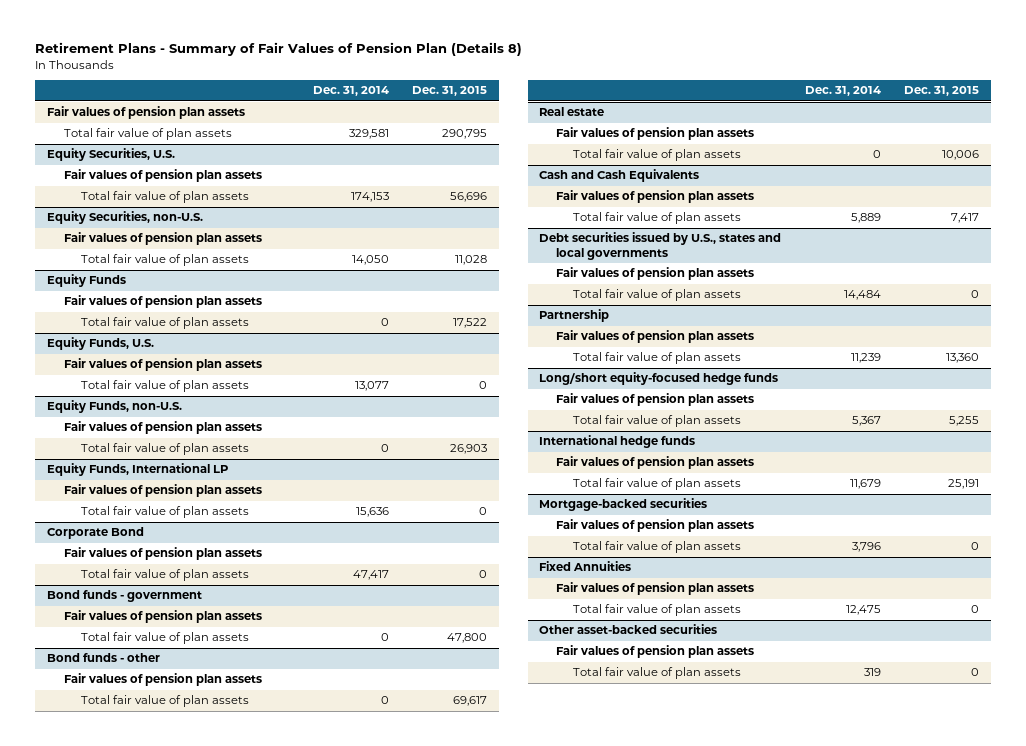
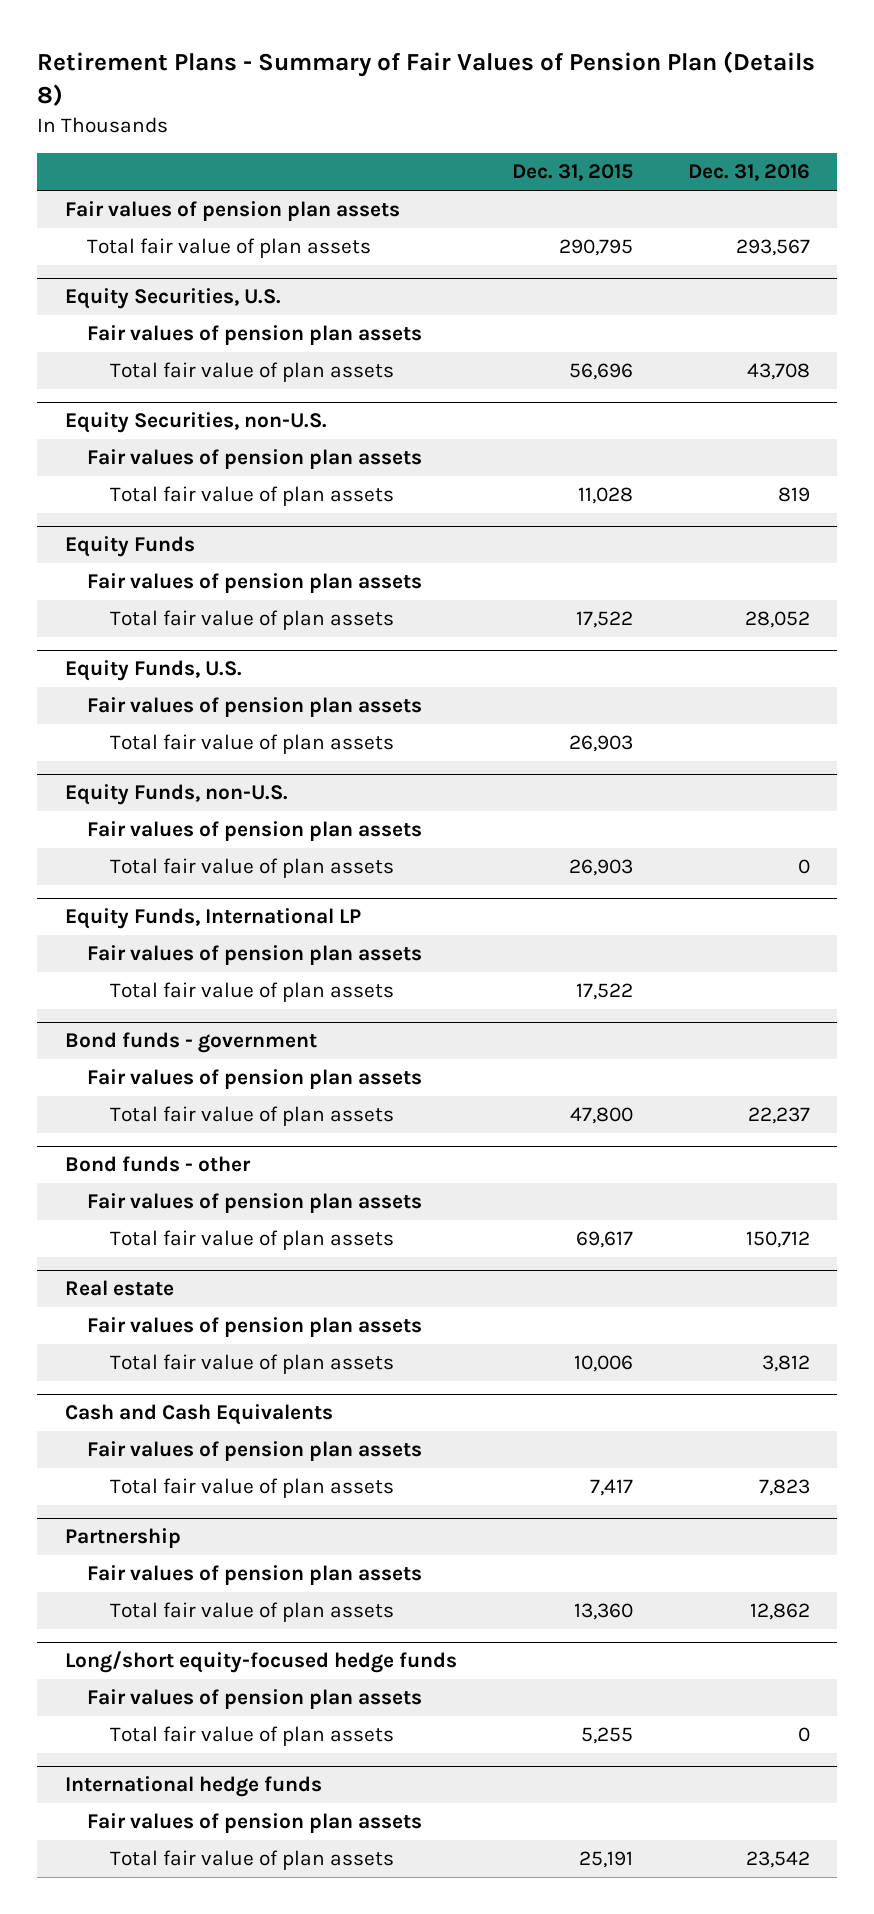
- | Dec. 31, 2014 | Dec. 31, 2015
+ | Dec. 31, 2015 | Dec. 31, 2016
@ Equity Funds, U.S.
- Total fair value of plan assets | 13,077 | 0
+ Total fair value of plan assets | 26,903 |
@ Equity Funds, International LP
- Total fair value of plan assets | 15,636 | 0
- Corporate Bond
- Fair values of pension plan assets
- Total fair value of plan assets | 47,417 | 0
@ Equity Funds, International LP
+ Total fair value of plan assets | 17,522 |
- Debt securities issued by U.S., states and local governments
- Fair values of pension plan assets
- Total fair value of plan assets | 14,484 | 0
- Mortgage-backed securities
- Fair values of pension plan assets
- Total fair value of plan assets | 3,796 | 0
- Fixed Annuities
- Fair values of pension plan assets
- Total fair value of plan assets | 12,475 | 0
- Other asset-backed securities
- Fair values of pension plan assets
- Total fair value of plan assets | 319 | 0

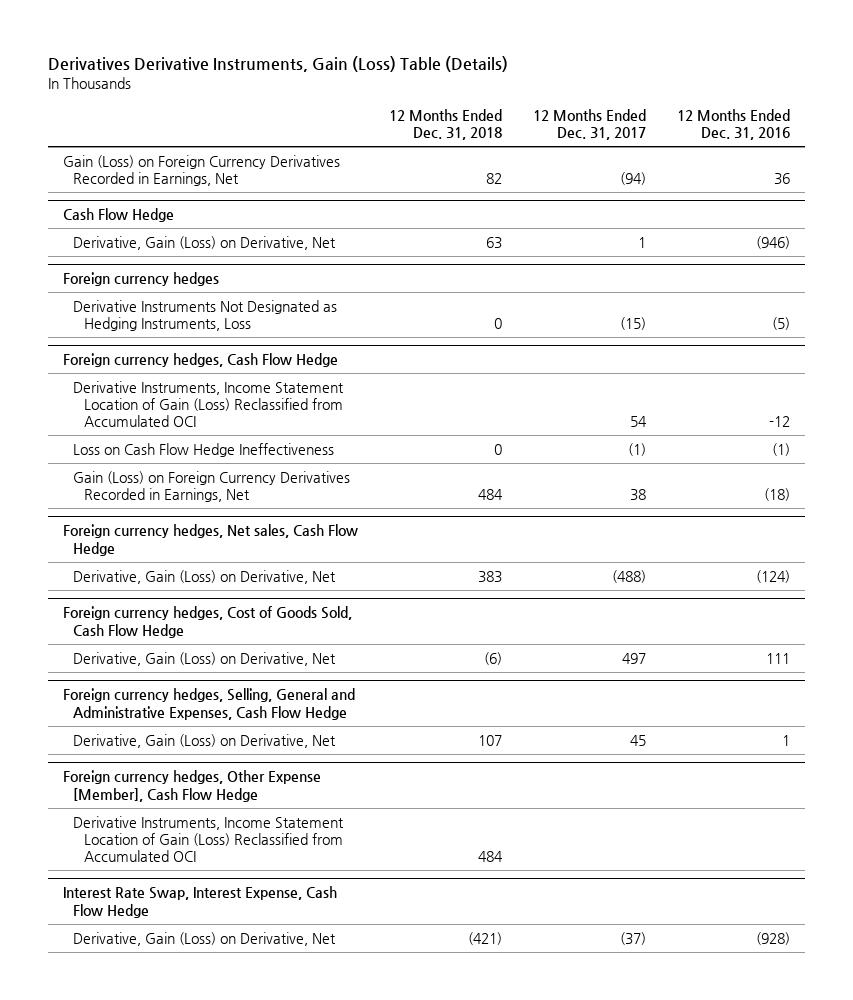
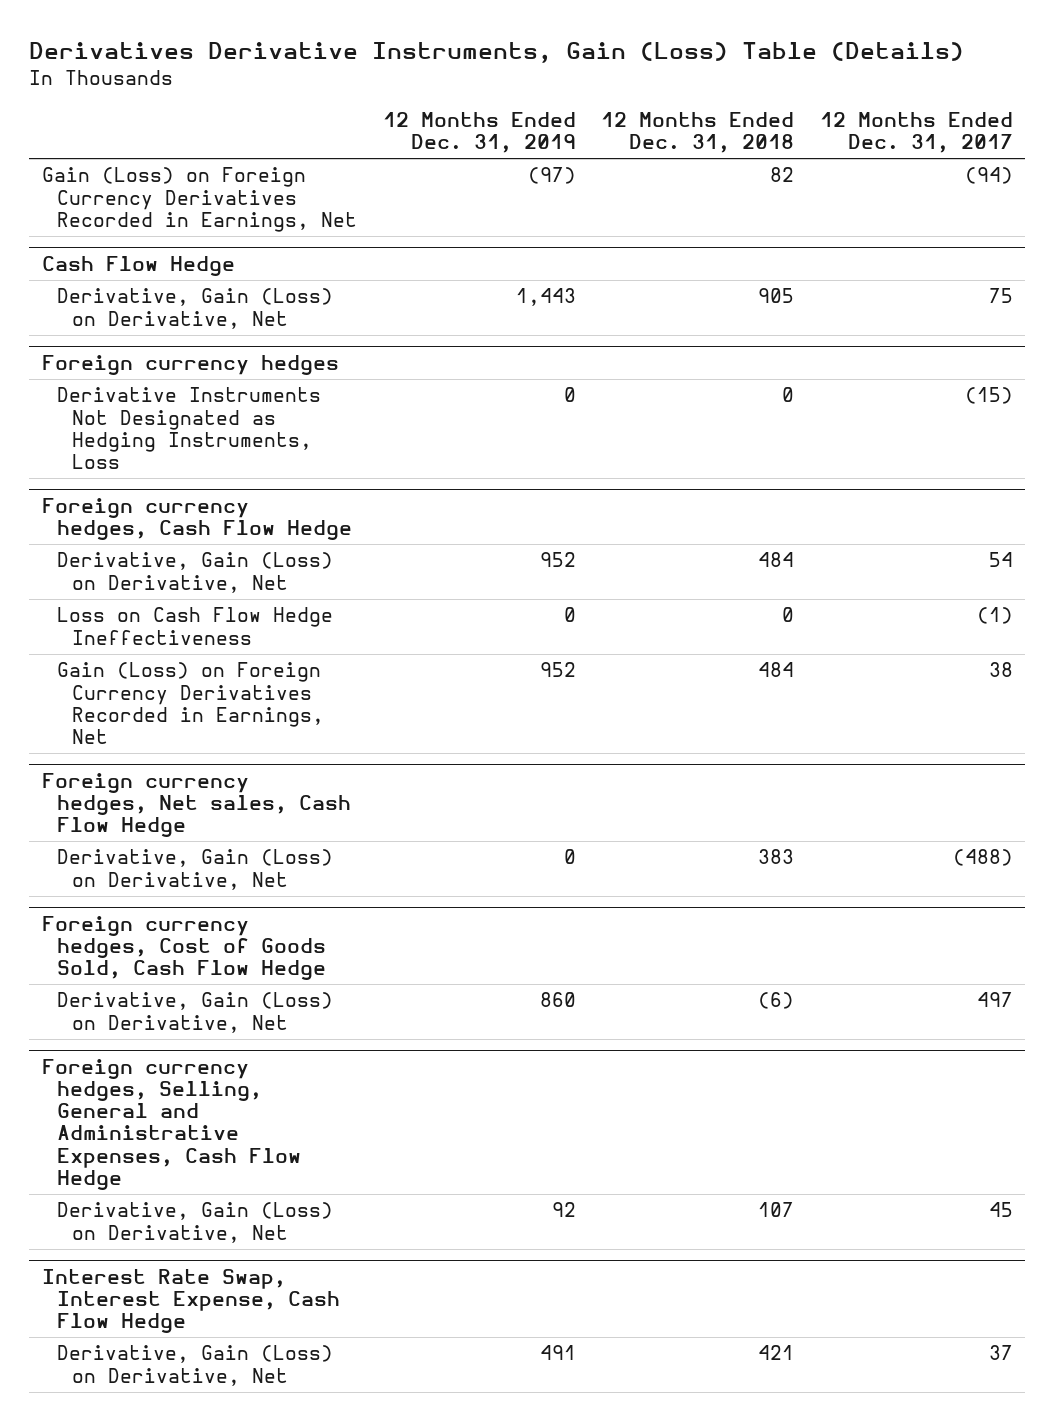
- | 12 Months Ended Dec. 31, 2018 | 12 Months Ended Dec. 31, 2017 | 12 Months Ended Dec. 31, 2016
+ | 12 Months Ended Dec. 31, 2019 | 12 Months Ended Dec. 31, 2018 | 12 Months Ended Dec. 31, 2017
@ Cash Flow Hedge
- Derivative, Gain (Loss) on Derivative, Net | 63 | 1 | (946)
+ Derivative, Gain (Loss) on Derivative, Net | 1,443 | 905 | 75
@ Foreign currency hedges, Cash Flow Hedge
- Derivative Instruments, Income Statement Location of Gain (Loss) Reclassified from Accumulated OCI | | 54 | -12
+ Derivative, Gain (Loss) on Derivative, Net | 952 | 484 | 54
- Foreign currency hedges, Other Expense [Member], Cash Flow Hedge
- Derivative Instruments, Income Statement Location of Gain (Loss) Reclassified from Accumulated OCI | 484 | |
@ Interest Rate Swap, Interest Expense, Cash Flow Hedge
- Derivative, Gain (Loss) on Derivative, Net | (421) | (37) | (928)
+ Derivative, Gain (Loss) on Derivative, Net | 491 | 421 | 37

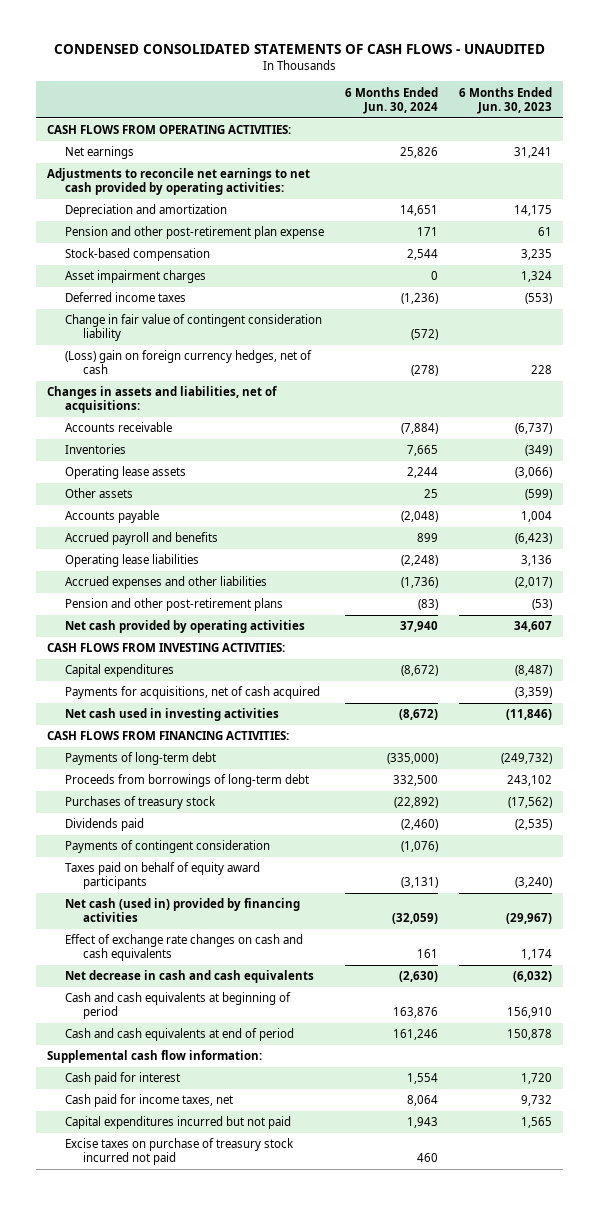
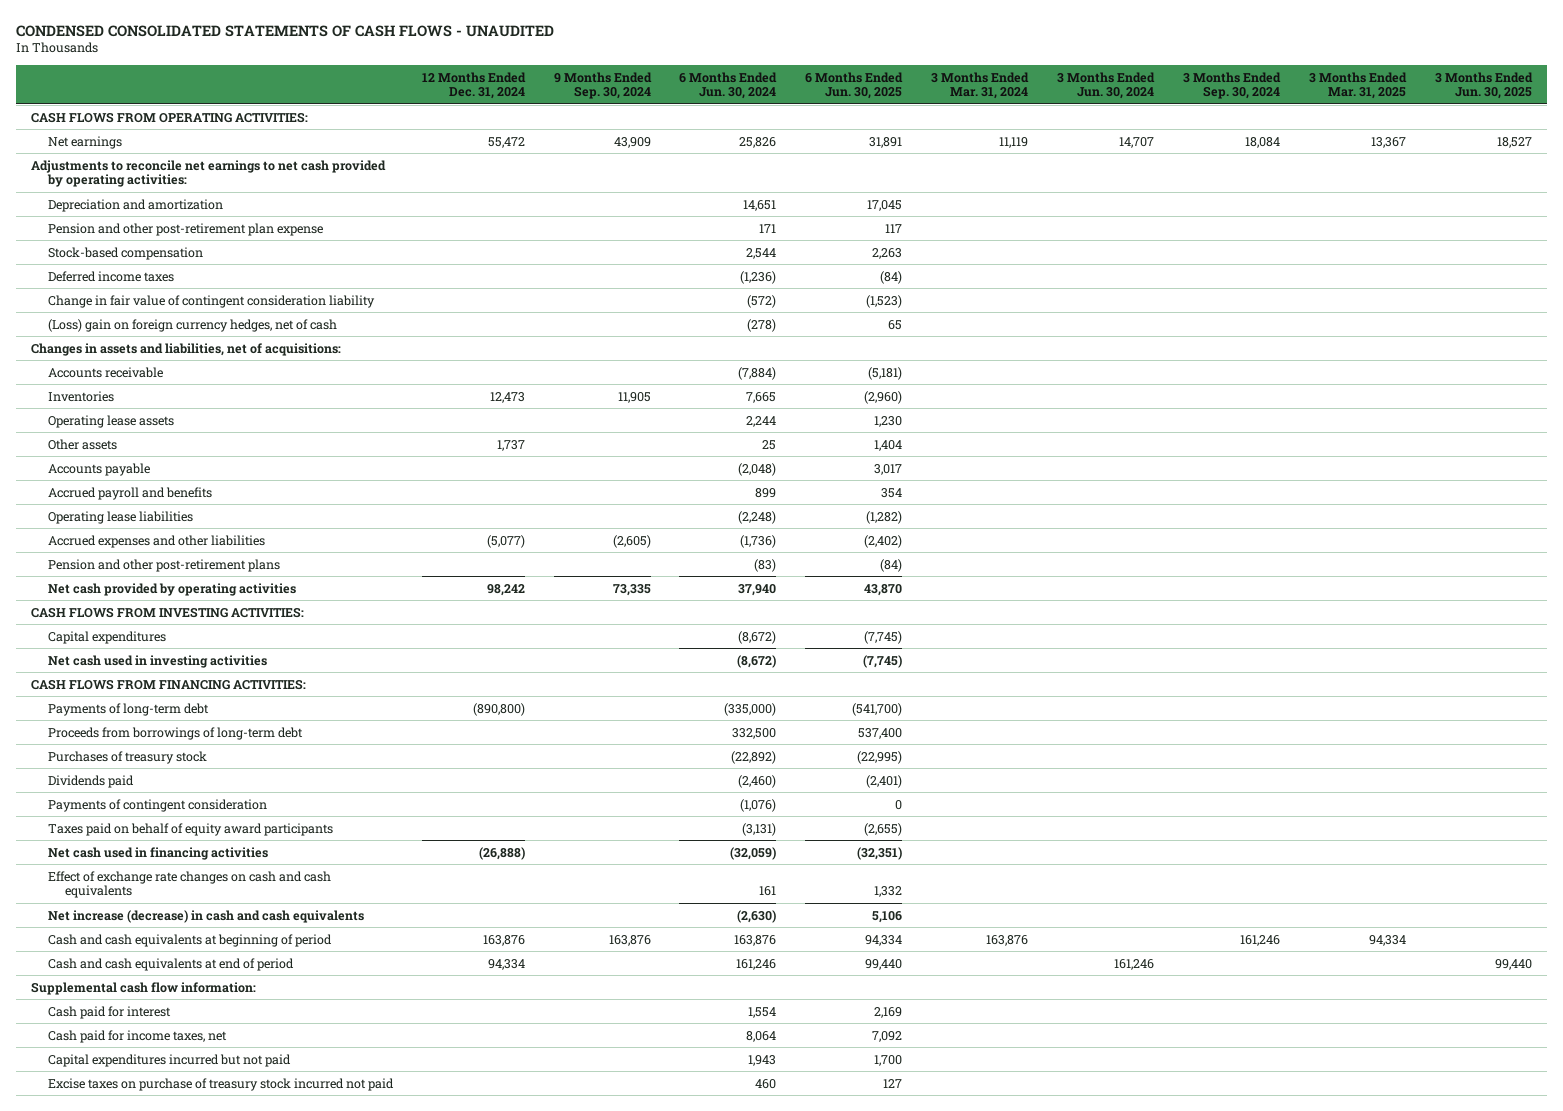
- | 6 Months Ended Jun. 30, 2024 | 6 Months Ended Jun. 30, 2023
+ | 12 Months Ended Dec. 31, 2024 | 9 Months Ended Sep. 30, 2024 | 6 Months Ended Jun. 30, 2024 | 6 Months Ended Jun. 30, 2025 | 3 Months Ended Mar. 31, 2024 | 3 Months Ended Jun. 30, 2024 | 3 Months Ended Sep. 30, 2024 | 3 Months Ended Mar. 31, 2025 | 3 Months Ended Jun. 30, 2025
- Asset impairment charges | 0 | 1,324
- Payments for acquisitions, net of cash acquired | | (3,359)
- Net cash (used in) provided by financing activities | (32,059) | (29,967)
+ Net cash used in financing activities | (26,888) | | (32,059) | (32,351) | | | | |
- Net decrease in cash and cash equivalents | (2,630) | (6,032)
+ Net increase (decrease) in cash and cash equivalents | | | (2,630) | 5,106 | | | | |

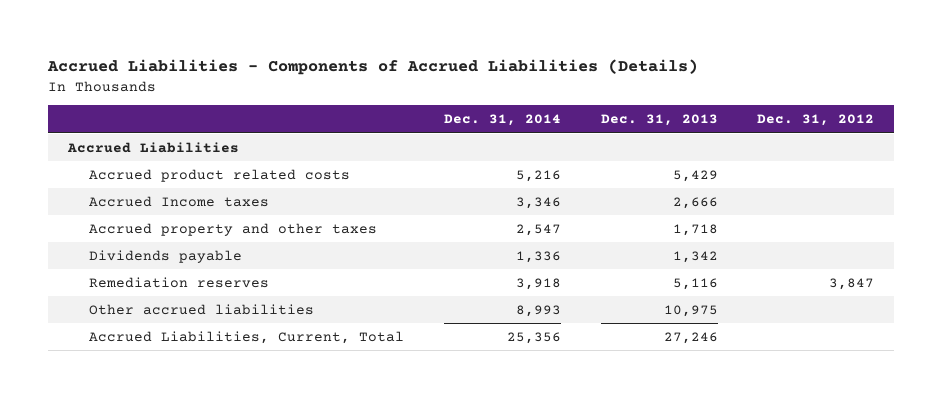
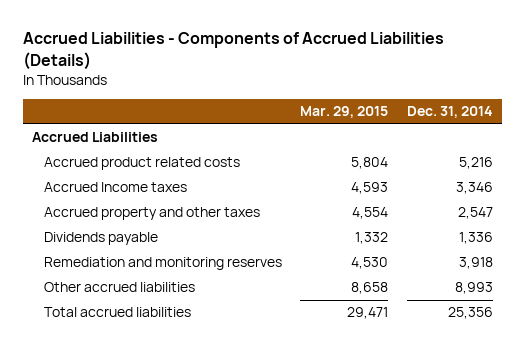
- | Dec. 31, 2014 | Dec. 31, 2013 | Dec. 31, 2012
+ | Mar. 29, 2015 | Dec. 31, 2014
- Remediation reserves | 3,918 | 5,116 | 3,847
+ Remediation and monitoring reserves | 4,530 | 3,918
- Accrued Liabilities, Current, Total | 25,356 | 27,246 |
+ Total accrued liabilities | 29,471 | 25,356

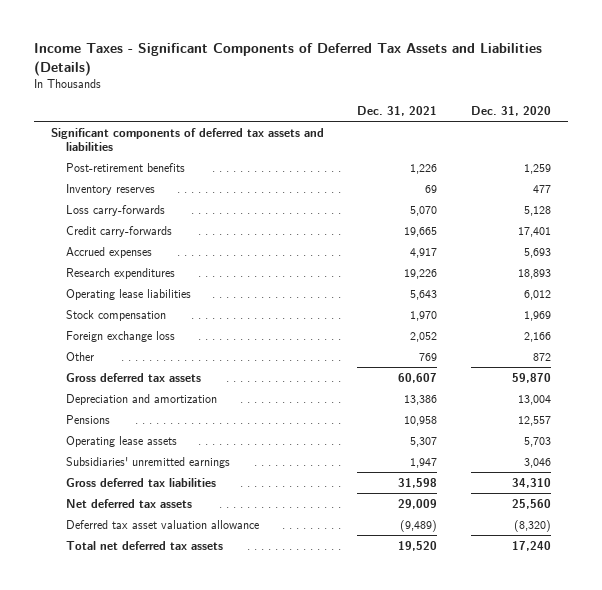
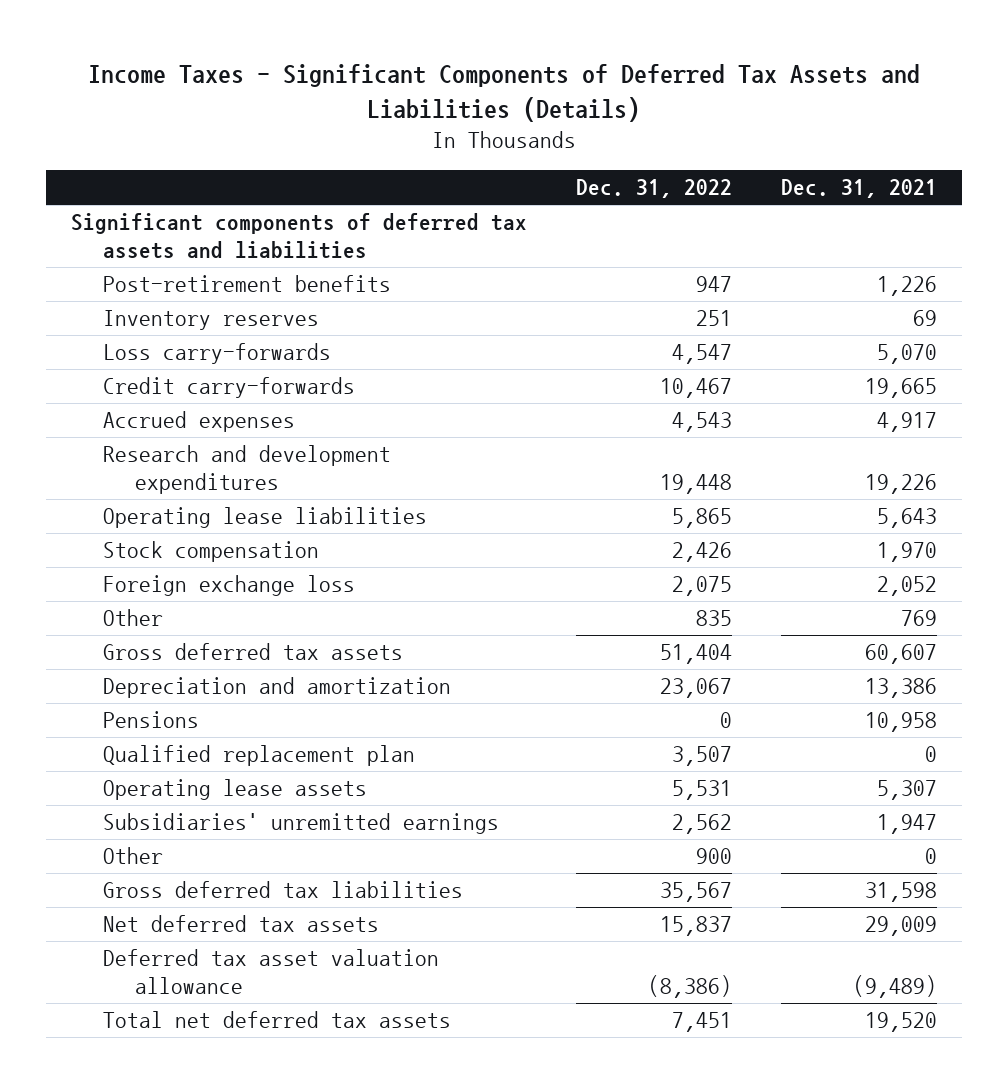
- | Dec. 31, 2021 | Dec. 31, 2020
+ | Dec. 31, 2022 | Dec. 31, 2021
- Research expenditures | 19,226 | 18,893
+ Research and development expenditures | 19,448 | 19,226
+ Qualified replacement plan | 3,507 | 0
+ Other | 900 | 0

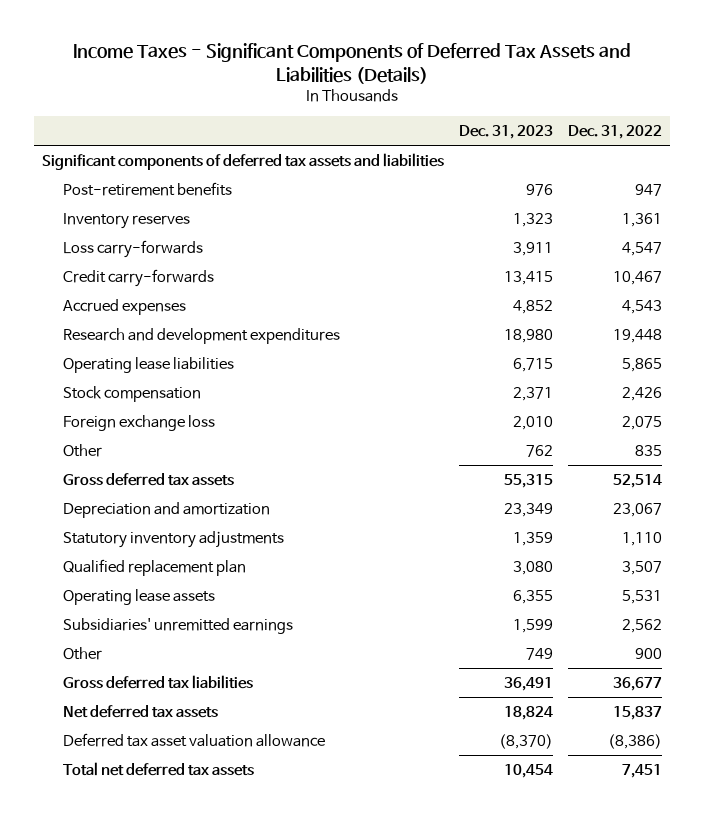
- | Dec. 31, 2022 | Dec. 31, 2021
+ | Dec. 31, 2023 | Dec. 31, 2022
- Inventory reserves | 251 | 69
+ Inventory reserves | 1,323 | 1,361
- Gross deferred tax assets | 51,404 | 60,607
+ Gross deferred tax assets | 55,315 | 52,514
- Pensions | 0 | 10,958
+ Statutory inventory adjustments | 1,359 | 1,110
- Gross deferred tax liabilities | 35,567 | 31,598
+ Gross deferred tax liabilities | 36,491 | 36,677

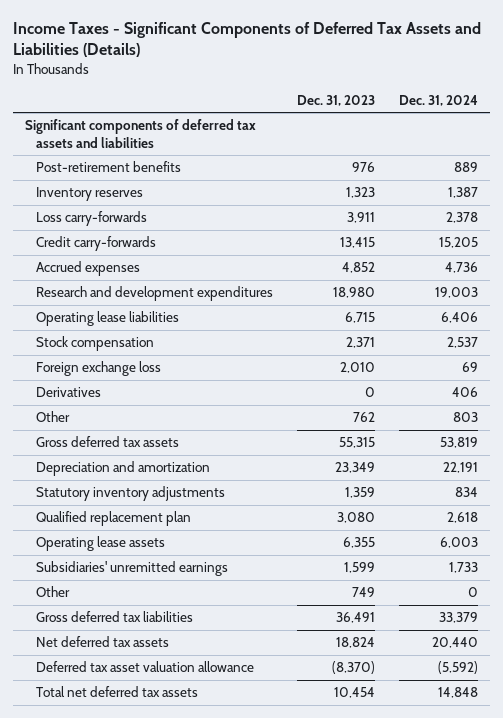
- | Dec. 31, 2023 | Dec. 31, 2022
+ | Dec. 31, 2023 | Dec. 31, 2024
+ Derivatives | 0 | 406

